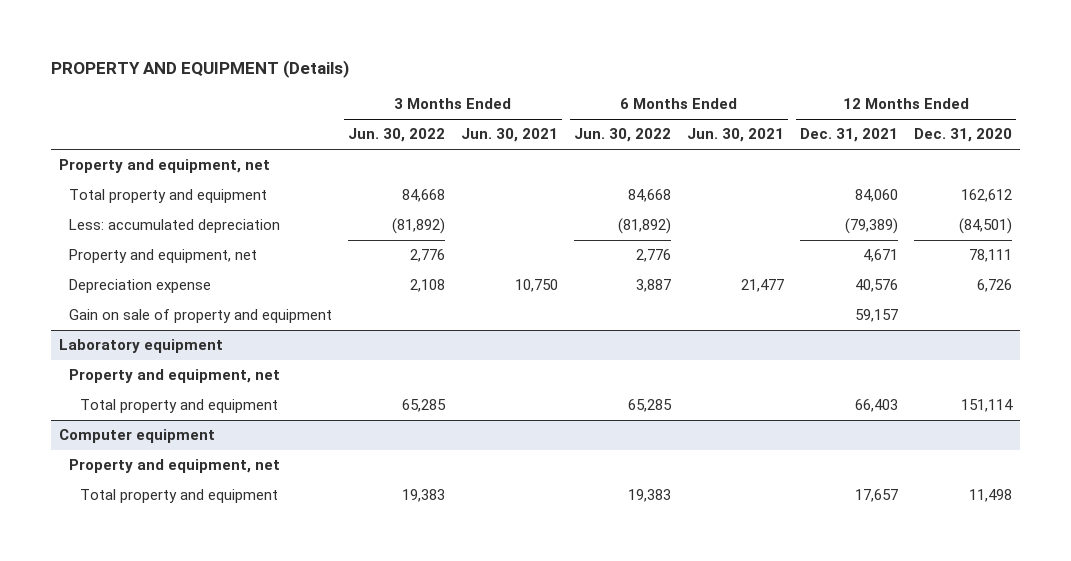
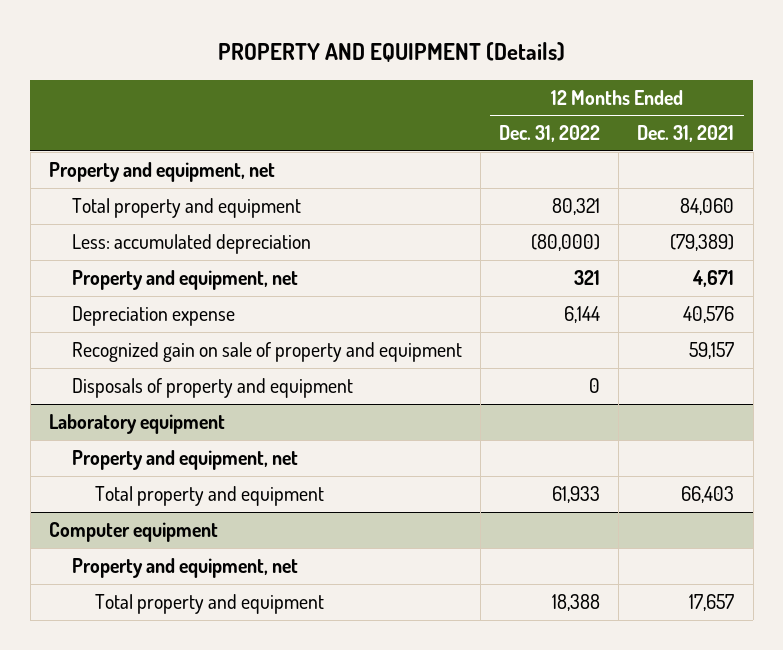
- | 3 Months Ended Jun. 30, 2022 | 3 Months Ended Jun. 30, 2021 | 6 Months Ended Jun. 30, 2022 | 6 Months Ended Jun. 30, 2021 | 12 Months Ended Dec. 31, 2021 | 12 Months Ended Dec. 31, 2020
+ | 12 Months Ended Dec. 31, 2022 | 12 Months Ended Dec. 31, 2021
- Gain on sale of property and equipment | | | | | 59,157 |
+ Recognized gain on sale of property and equipment | | 59,157
+ Disposals of property and equipment | 0 |

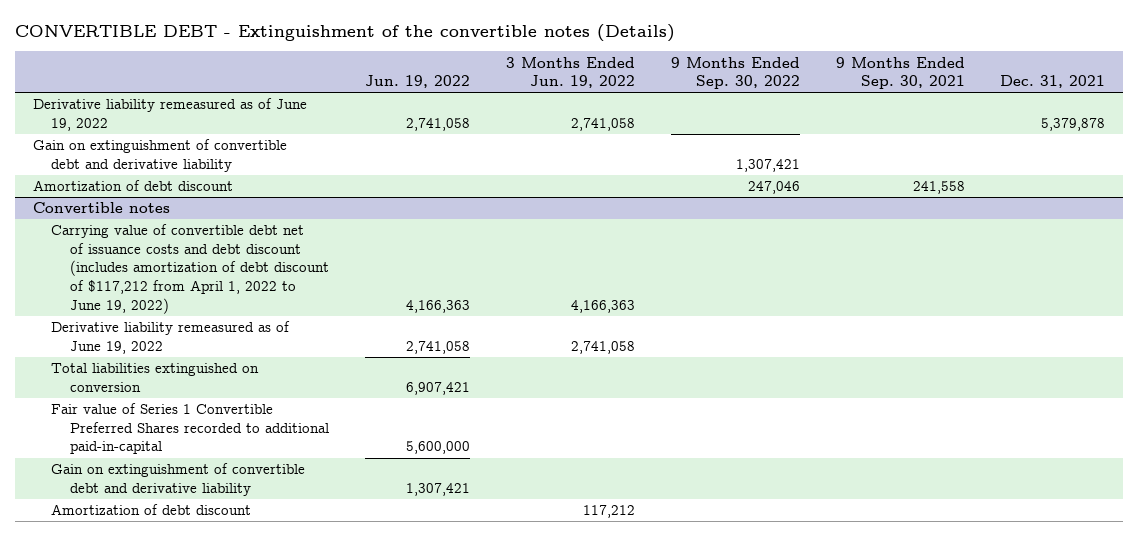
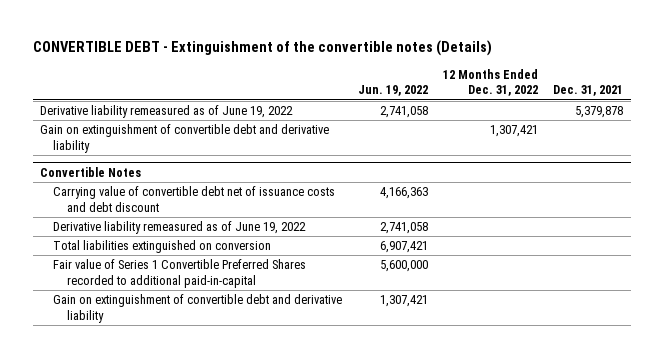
- | Jun. 19, 2022 | 3 Months Ended Jun. 19, 2022 | 9 Months Ended Sep. 30, 2022 | 9 Months Ended Sep. 30, 2021 | Dec. 31, 2021
+ | Jun. 19, 2022 | 12 Months Ended Dec. 31, 2022 | Dec. 31, 2021
- Amortization of debt discount | | | 247,046 | 241,558 |
- Convertible notes
- Carrying value of convertible debt net of issuance costs and debt discount (includes amortization of debt discount of $117,212 from April 1, 2022 to June 19, 2022) | 4,166,363 | 4,166,363 | | |
+ Convertible Notes
+ Carrying value of convertible debt net of issuance costs and debt discount | 4,166,363 | |
- Amortization of debt discount | | 117,212 | | |

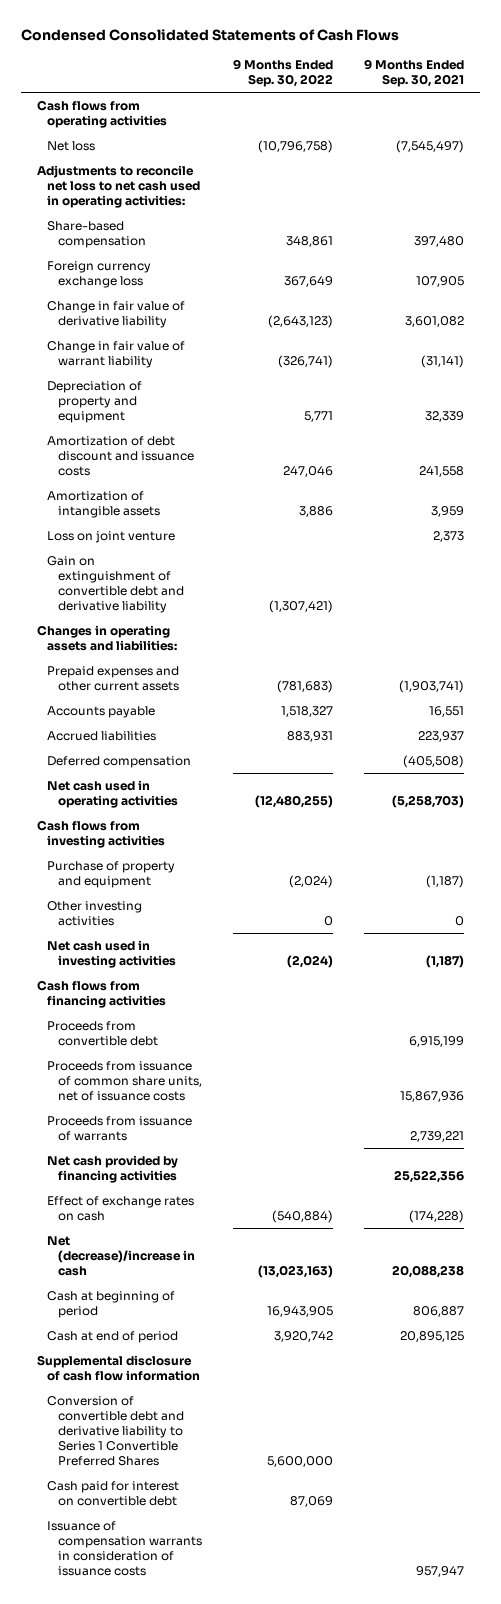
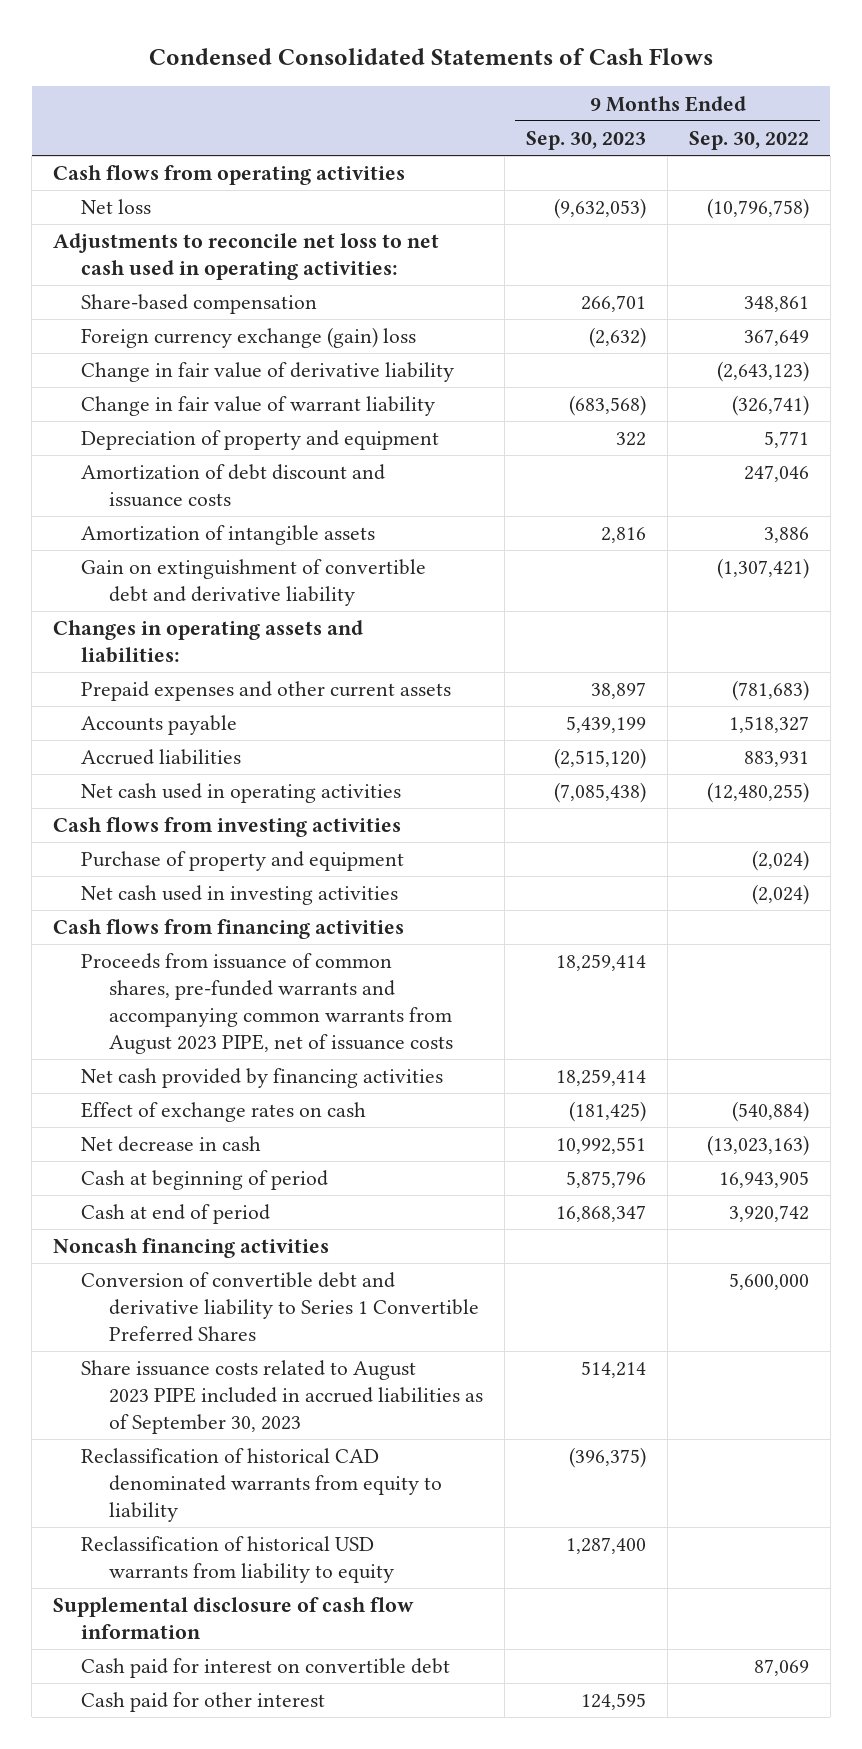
- | 9 Months Ended Sep. 30, 2022 | 9 Months Ended Sep. 30, 2021
+ | 9 Months Ended Sep. 30, 2023 | 9 Months Ended Sep. 30, 2022
- Foreign currency exchange loss | 367,649 | 107,905
+ Foreign currency exchange (gain) loss | (2,632) | 367,649
- Loss on joint venture | | 2,373
- Deferred compensation | | (405,508)
- Other investing activities | 0 | 0
- Proceeds from convertible debt | | 6,915,199
- Proceeds from issuance of common share units, net of issuance costs | | 15,867,936
- Proceeds from issuance of warrants | | 2,739,221
+ Proceeds from issuance of common shares, pre-funded warrants and accompanying common warrants from August 2023 PIPE, net of issuance costs | 18,259,414 |
- Net (decrease)/increase in cash | (13,023,163) | 20,088,238
+ Net decrease in cash | 10,992,551 | (13,023,163)
+ Noncash financing activities
+ Share issuance costs related to August 2023 PIPE included in accrued liabilities as of September 30, 2023 | 514,214 |
+ Reclassification of historical CAD denominated warrants from equity to liability | (396,375) |
+ Reclassification of historical USD warrants from liability to equity | 1,287,400 |
moved down: Supplemental disclosure of cash flow information
- Issuance of compensation warrants in consideration of issuance costs | | 957,947
+ Cash paid for other interest | 124,595 |

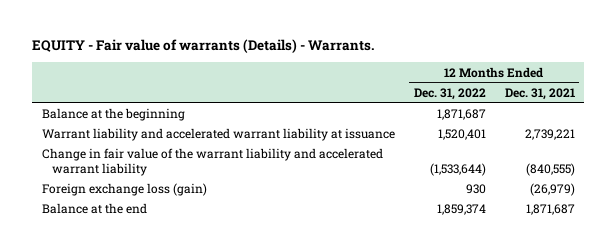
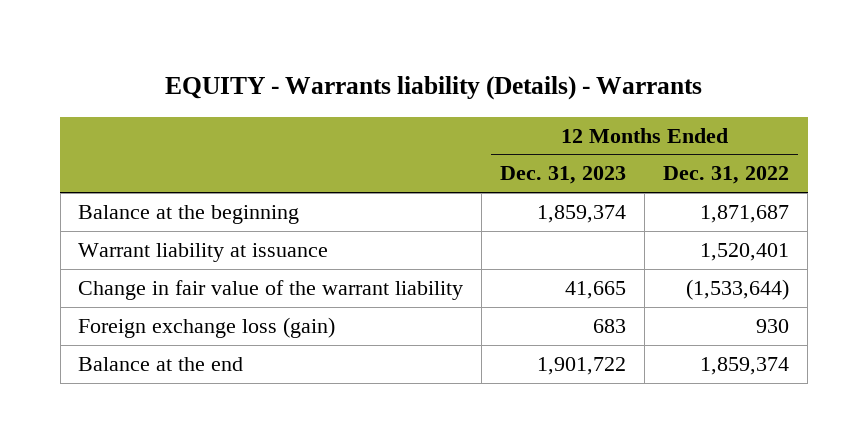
- EQUITY - Fair value of warrants (Details) - Warrants.
+ EQUITY - Warrants liability (Details) - Warrants
- | 12 Months Ended Dec. 31, 2022 | 12 Months Ended Dec. 31, 2021
+ | 12 Months Ended Dec. 31, 2023 | 12 Months Ended Dec. 31, 2022
- Warrant liability and accelerated warrant liability at issuance | 1,520,401 | 2,739,221
- Change in fair value of the warrant liability and accelerated warrant liability | (1,533,644) | (840,555)
+ Warrant liability at issuance | | 1,520,401
+ Change in fair value of the warrant liability | 41,665 | (1,533,644)

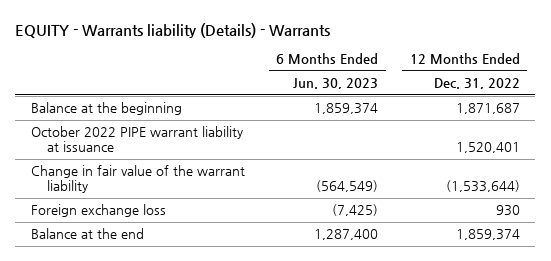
- | 12 Months Ended Dec. 31, 2023 | 12 Months Ended Dec. 31, 2022
+ | 6 Months Ended Jun. 30, 2023 | 12 Months Ended Dec. 31, 2022
- Warrant liability at issuance | | 1,520,401
+ October 2022 PIPE warrant liability at issuance | | 1,520,401
- Foreign exchange loss (gain) | 683 | 930
+ Foreign exchange loss | (7,425) | 930

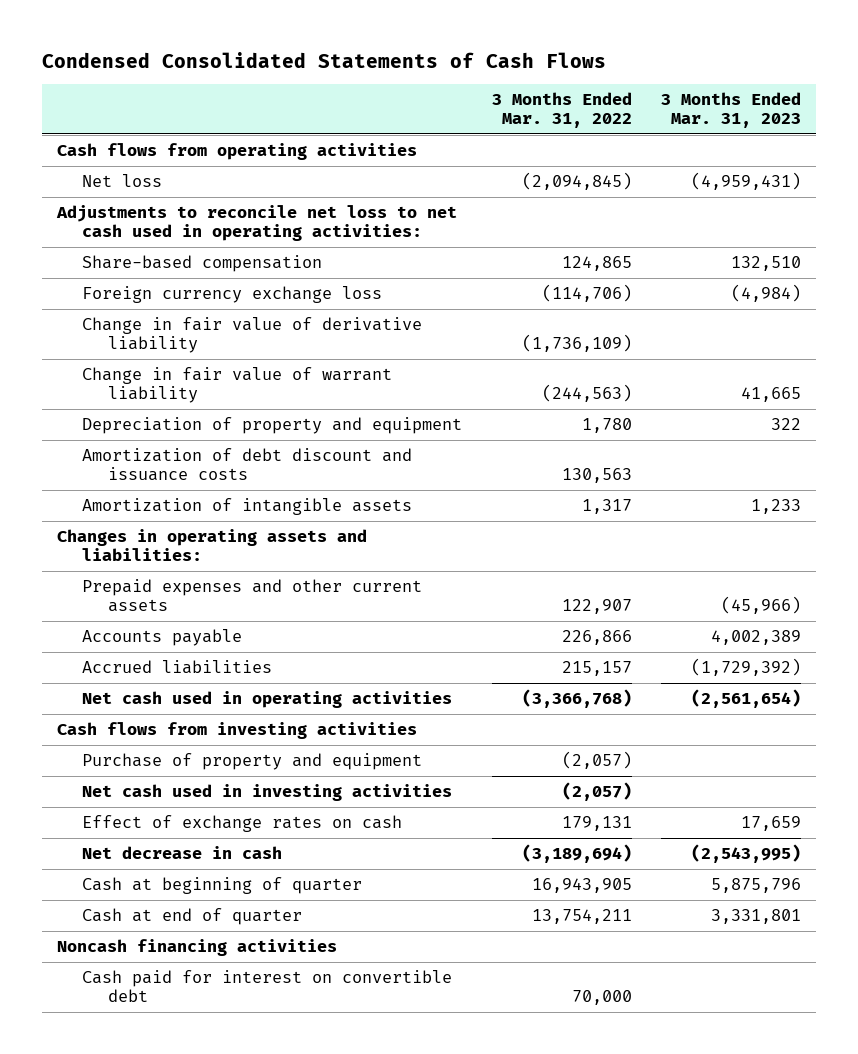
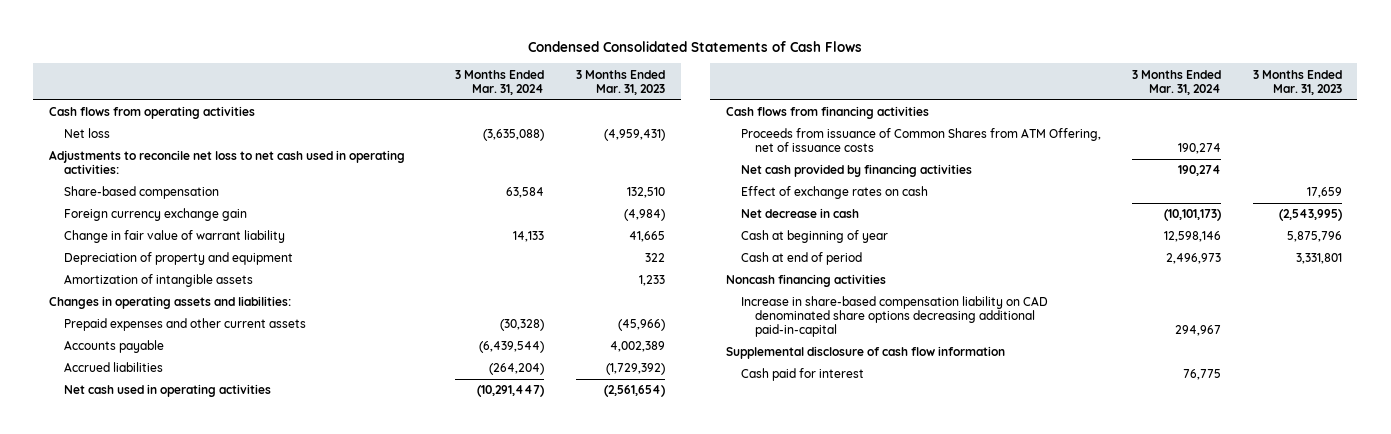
- | 3 Months Ended Mar. 31, 2022 | 3 Months Ended Mar. 31, 2023
+ | 3 Months Ended Mar. 31, 2024 | 3 Months Ended Mar. 31, 2023
- Foreign currency exchange loss | (114,706) | (4,984)
- Change in fair value of derivative liability | (1,736,109) |
+ Foreign currency exchange gain | | (4,984)
- Amortization of debt discount and issuance costs | 130,563 |
- Cash flows from investing activities
- Purchase of property and equipment | (2,057) |
- Net cash used in investing activities | (2,057) |
+ Cash flows from financing activities
+ Proceeds from issuance of Common Shares from ATM Offering, net of issuance costs | 190,274 |
+ Net cash provided by financing activities | 190,274 |
- Cash at beginning of quarter | 16,943,905 | 5,875,796
- Cash at end of quarter | 13,754,211 | 3,331,801
+ Cash at beginning of year | 12,598,146 | 5,875,796
+ Cash at end of period | 2,496,973 | 3,331,801
- Cash paid for interest on convertible debt | 70,000 |
+ Increase in share-based compensation liability on CAD denominated share options decreasing additional paid-in-capital | 294,967 |
+ Supplemental disclosure of cash flow information
+ Cash paid for interest | 76,775 |

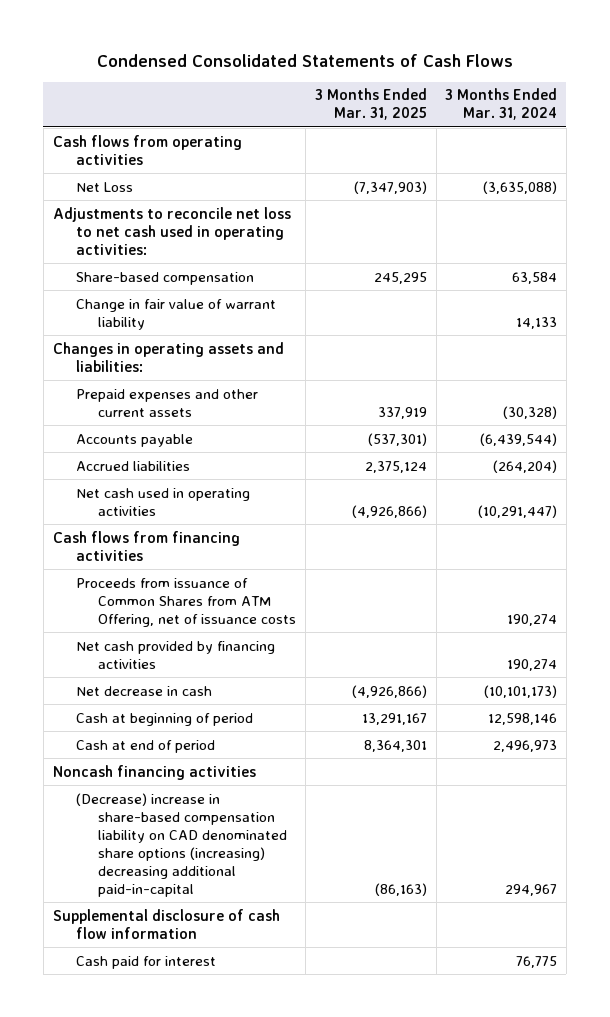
- | 3 Months Ended Mar. 31, 2024 | 3 Months Ended Mar. 31, 2023
+ | 3 Months Ended Mar. 31, 2025 | 3 Months Ended Mar. 31, 2024
- Net loss | (3,635,088) | (4,959,431)
+ Net Loss | (7,347,903) | (3,635,088)
- Foreign currency exchange gain | | (4,984)
- Depreciation of property and equipment | | 322
- Amortization of intangible assets | | 1,233
- Effect of exchange rates on cash | | 17,659
- Cash at beginning of year | 12,598,146 | 5,875,796
+ Cash at beginning of period | 13,291,167 | 12,598,146
- Increase in share-based compensation liability on CAD denominated share options decreasing additional paid-in-capital | 294,967 |
+ (Decrease) increase in share-based compensation liability on CAD denominated share options (increasing) decreasing additional paid-in-capital | (86,163) | 294,967

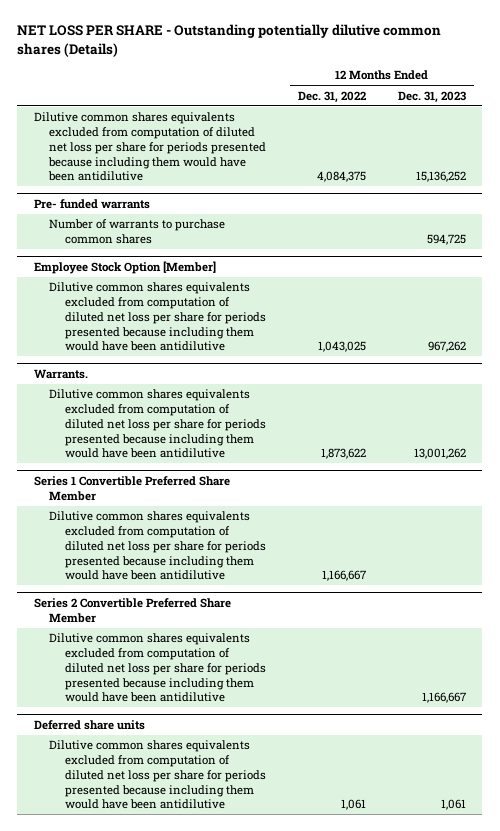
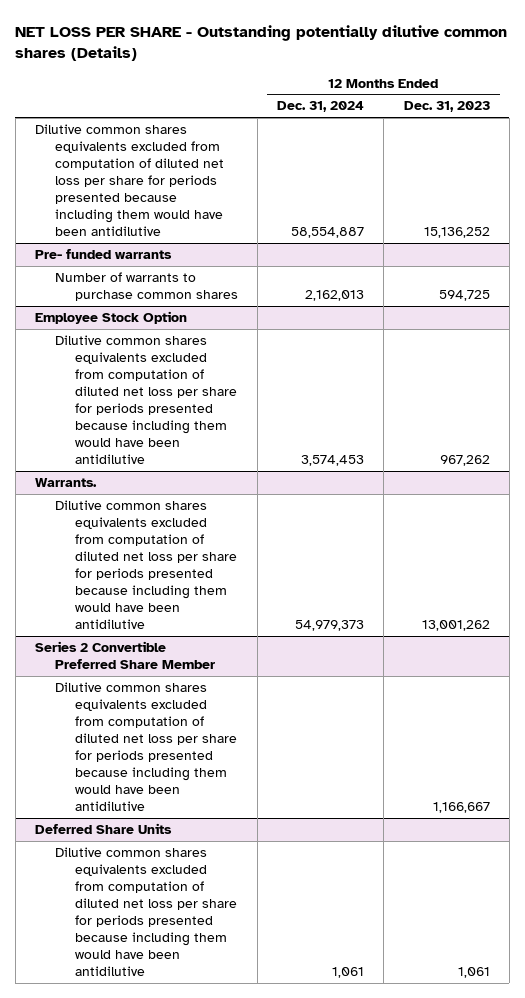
- | 12 Months Ended Dec. 31, 2022 | 12 Months Ended Dec. 31, 2023
+ | 12 Months Ended Dec. 31, 2024 | 12 Months Ended Dec. 31, 2023
- Employee Stock Option [Member]
+ Employee Stock Option
- Series 1 Convertible Preferred Share Member
- Dilutive common shares equivalents excluded from computation of diluted net loss per share for periods presented because including them would have been antidilutive | 1,166,667 |
- Deferred share units
+ Deferred Share Units

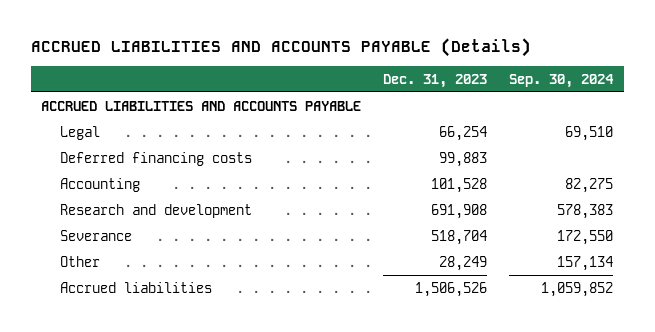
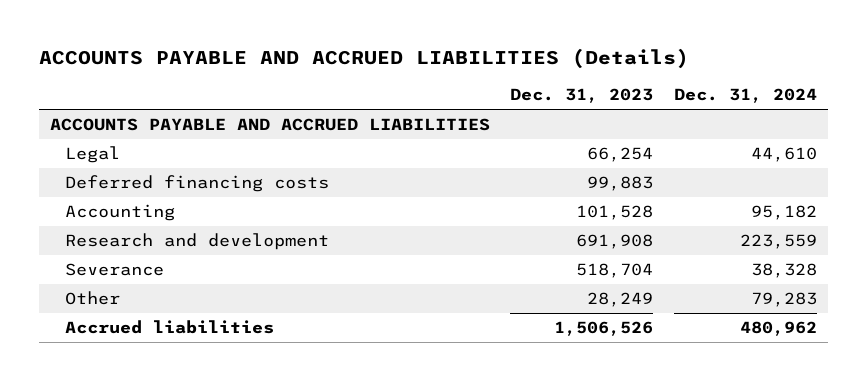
- ACCRUED LIABILITIES AND ACCOUNTS PAYABLE (Details)
+ ACCOUNTS PAYABLE AND ACCRUED LIABILITIES (Details)
- | Dec. 31, 2023 | Sep. 30, 2024
+ | Dec. 31, 2023 | Dec. 31, 2024
- ACCRUED LIABILITIES AND ACCOUNTS PAYABLE
+ ACCOUNTS PAYABLE AND ACCRUED LIABILITIES

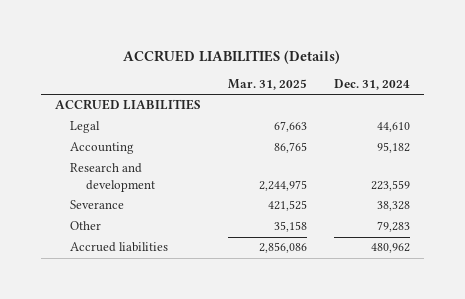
- ACCOUNTS PAYABLE AND ACCRUED LIABILITIES (Details)
+ ACCRUED LIABILITIES (Details)
- | Dec. 31, 2023 | Dec. 31, 2024
+ | Mar. 31, 2025 | Dec. 31, 2024
- ACCOUNTS PAYABLE AND ACCRUED LIABILITIES
+ ACCRUED LIABILITIES
- Deferred financing costs | 99,883 |

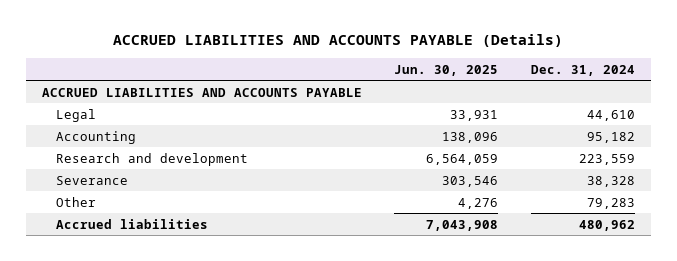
- ACCRUED LIABILITIES (Details)
+ ACCRUED LIABILITIES AND ACCOUNTS PAYABLE (Details)
- | Mar. 31, 2025 | Dec. 31, 2024
+ | Jun. 30, 2025 | Dec. 31, 2024
- ACCRUED LIABILITIES
+ ACCRUED LIABILITIES AND ACCOUNTS PAYABLE

